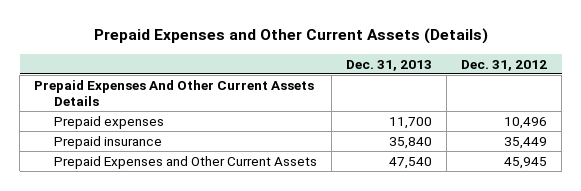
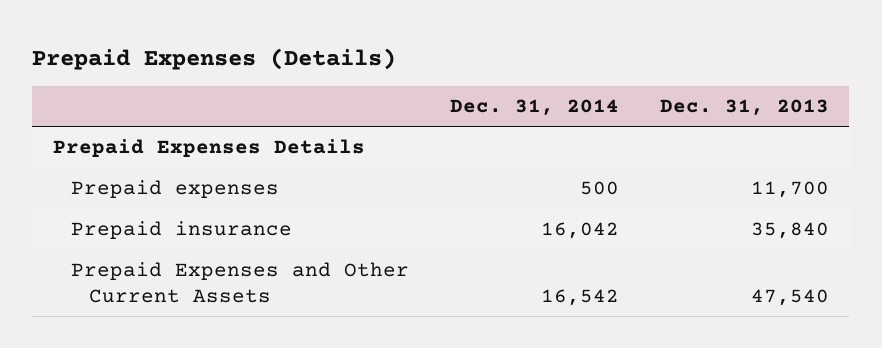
- Prepaid Expenses and Other Current Assets (Details)
+ Prepaid Expenses (Details)
- | Dec. 31, 2013 | Dec. 31, 2012
+ | Dec. 31, 2014 | Dec. 31, 2013
- Prepaid Expenses And Other Current Assets Details
+ Prepaid Expenses Details

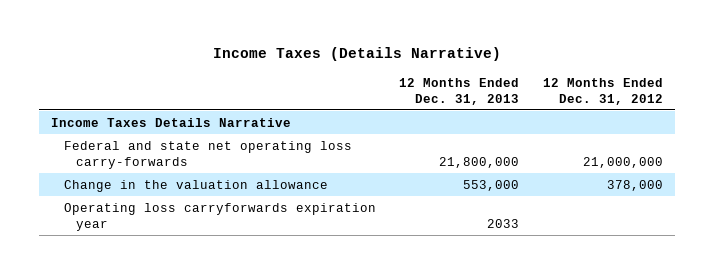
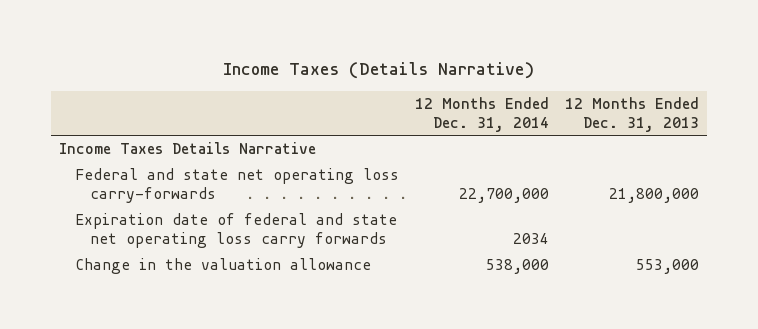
- | 12 Months Ended Dec. 31, 2013 | 12 Months Ended Dec. 31, 2012
+ | 12 Months Ended Dec. 31, 2014 | 12 Months Ended Dec. 31, 2013
+ Expiration date of federal and state net operating loss carry forwards | 2034 |
- Operating loss carryforwards expiration year | 2033 |

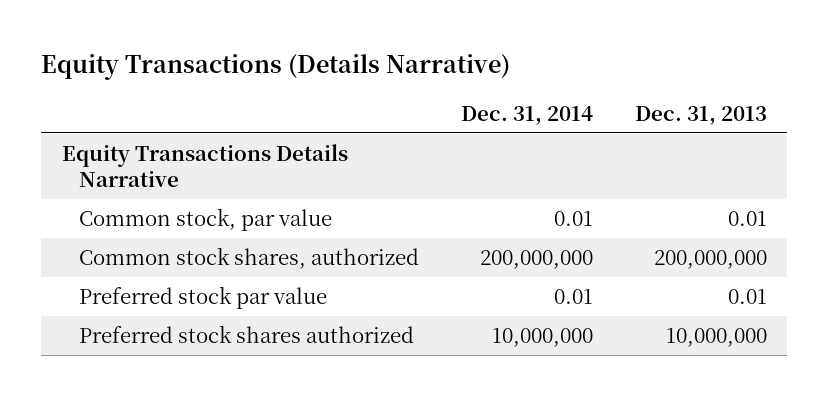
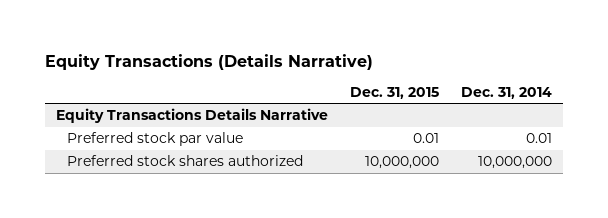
- | Dec. 31, 2014 | Dec. 31, 2013
+ | Dec. 31, 2015 | Dec. 31, 2014
- Common stock, par value | 0.01 | 0.01
- Common stock shares, authorized | 200,000,000 | 200,000,000

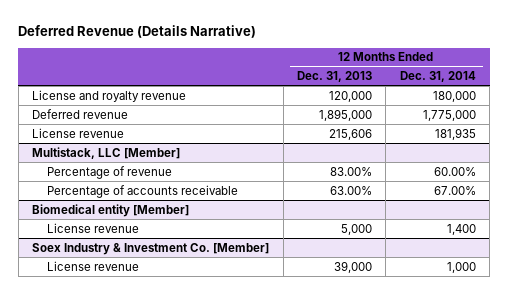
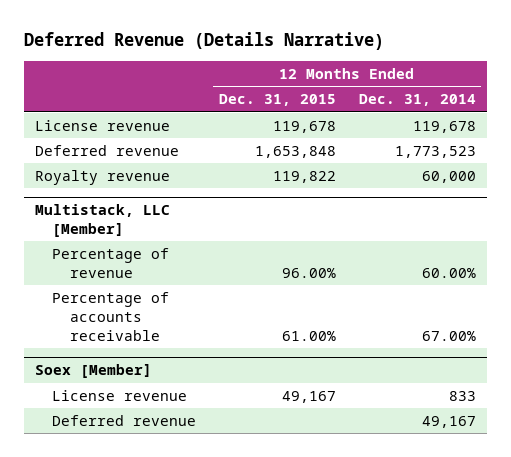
- | 12 Months Ended Dec. 31, 2013 | 12 Months Ended Dec. 31, 2014
+ | 12 Months Ended Dec. 31, 2015 | 12 Months Ended Dec. 31, 2014
- License and royalty revenue | 120,000 | 180,000
- Deferred revenue | 1,895,000 | 1,775,000
- License revenue | 215,606 | 181,935
+ License revenue | 119,678 | 119,678
+ Deferred revenue | 1,653,848 | 1,773,523
+ Royalty revenue | 119,822 | 60,000
- Biomedical entity [Member]
- License revenue | 5,000 | 1,400
- Soex Industry & Investment Co. [Member]
- License revenue | 39,000 | 1,000
+ Soex [Member]
+ License revenue | 49,167 | 833
+ Deferred revenue | | 49,167

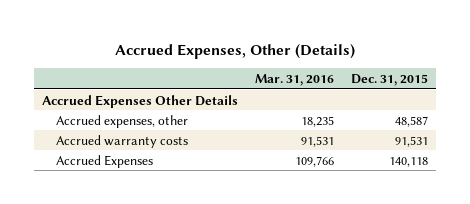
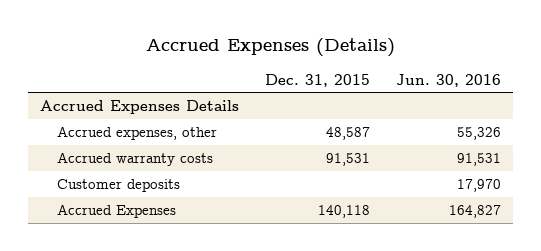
- Accrued Expenses, Other (Details)
+ Accrued Expenses (Details)
- | Mar. 31, 2016 | Dec. 31, 2015
+ | Dec. 31, 2015 | Jun. 30, 2016
- Accrued Expenses Other Details
+ Accrued Expenses Details
+ Customer deposits | | 17,970

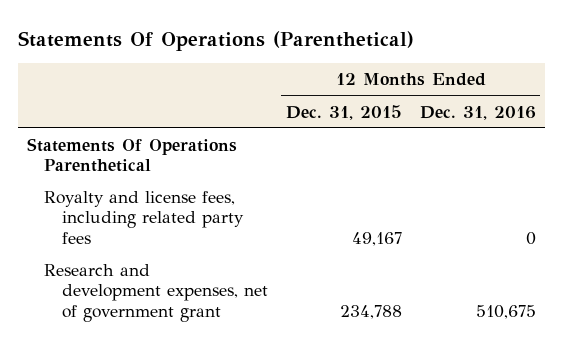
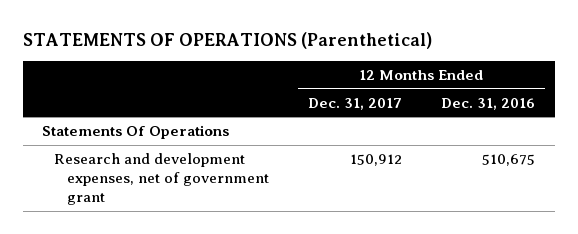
- Statements Of Operations (Parenthetical)
+ STATEMENTS OF OPERATIONS (Parenthetical)
- | 12 Months Ended Dec. 31, 2015 | 12 Months Ended Dec. 31, 2016
+ | 12 Months Ended Dec. 31, 2017 | 12 Months Ended Dec. 31, 2016
- Statements Of Operations Parenthetical
- Royalty and license fees, including related party fees | 49,167 | 0
+ Statements Of Operations

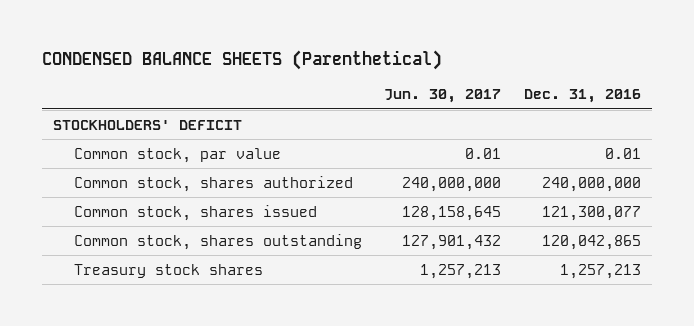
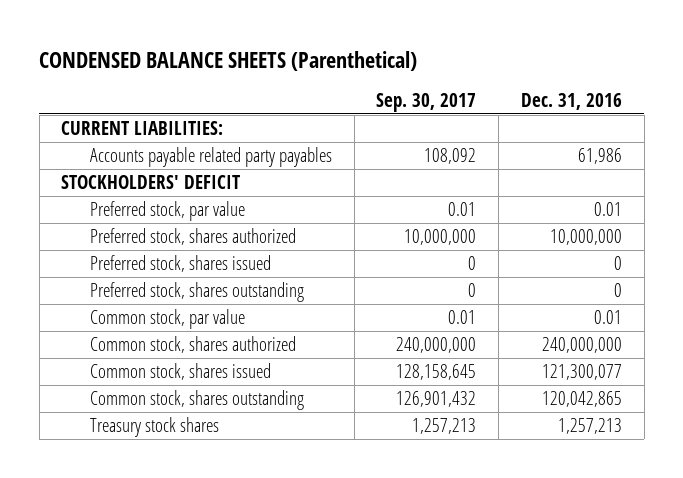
- | Jun. 30, 2017 | Dec. 31, 2016
+ | Sep. 30, 2017 | Dec. 31, 2016
+ CURRENT LIABILITIES:
+ Accounts payable related party payables | 108,092 | 61,986
+ Preferred stock, par value | 0.01 | 0.01
+ Preferred stock, shares authorized | 10,000,000 | 10,000,000
+ Preferred stock, shares issued | 0 | 0
+ Preferred stock, shares outstanding | 0 | 0

